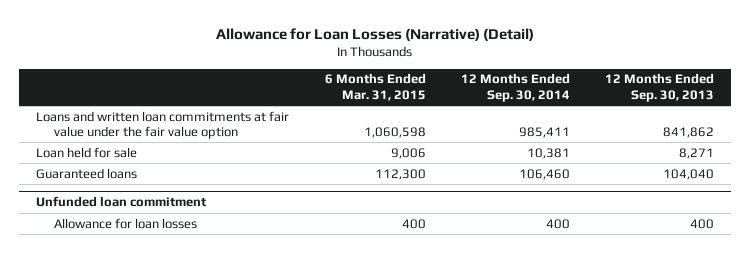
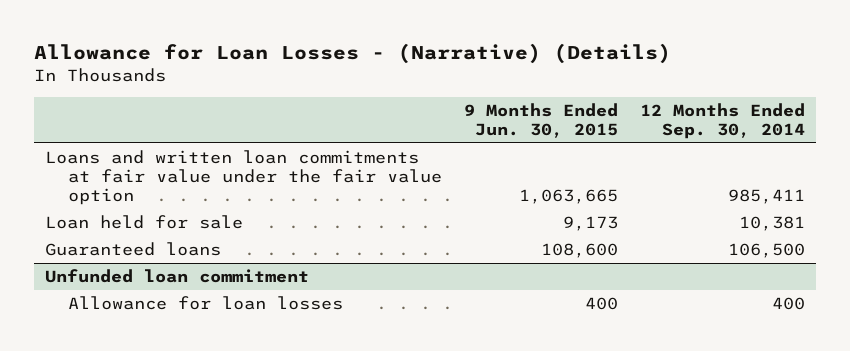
- Allowance for Loan Losses (Narrative) (Detail)
+ Allowance for Loan Losses - (Narrative) (Details)
- | 6 Months Ended Mar. 31, 2015 | 12 Months Ended Sep. 30, 2014 | 12 Months Ended Sep. 30, 2013
+ | 9 Months Ended Jun. 30, 2015 | 12 Months Ended Sep. 30, 2014
- Guaranteed loans | 112,300 | 106,460 | 104,040
+ Guaranteed loans | 108,600 | 106,500

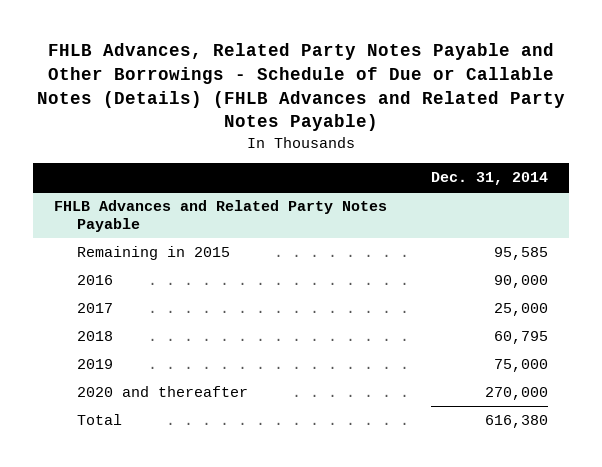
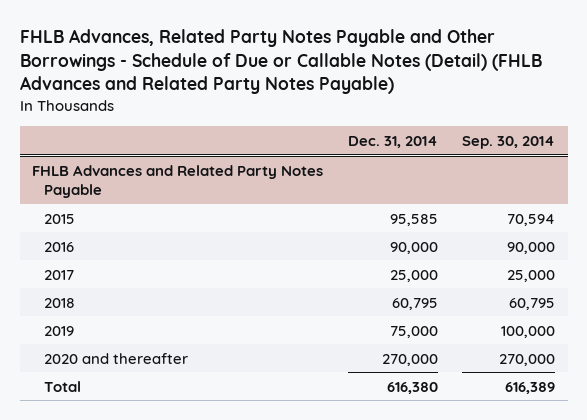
- FHLB Advances, Related Party Notes Payable and Other Borrowings - Schedule of Due or Callable Notes (Details) (FHLB Advances and Related Party Notes Payable)
+ FHLB Advances, Related Party Notes Payable and Other Borrowings - Schedule of Due or Callable Notes (Detail) (FHLB Advances and Related Party Notes Payable)
- | Dec. 31, 2014
+ | Dec. 31, 2014 | Sep. 30, 2014
@ FHLB Advances and Related Party Notes Payable
- Remaining in 2015 | 95,585
+ 2015 | 95,585 | 70,594

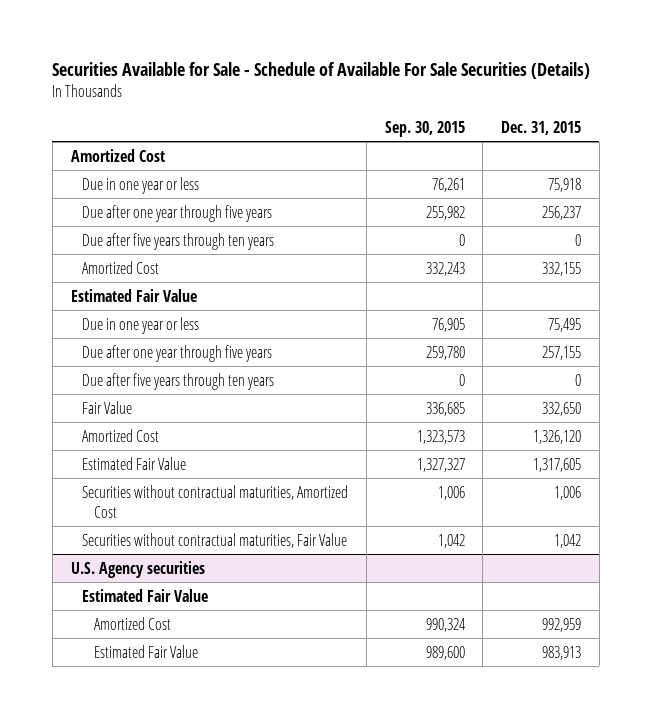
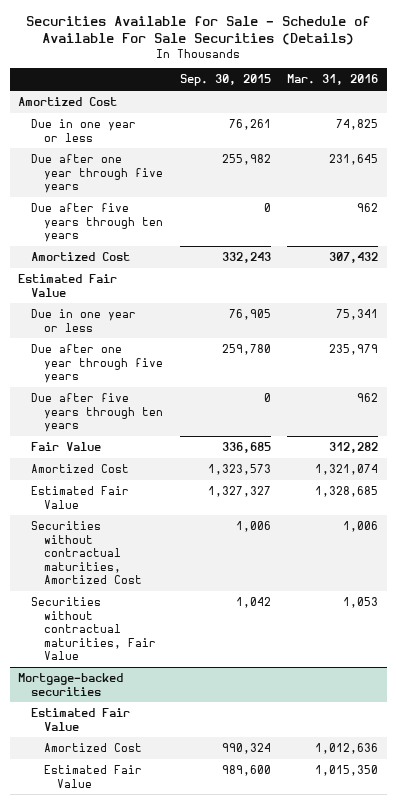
- | Sep. 30, 2015 | Dec. 31, 2015
+ | Sep. 30, 2015 | Mar. 31, 2016
- U.S. Agency securities
+ Mortgage-backed securities

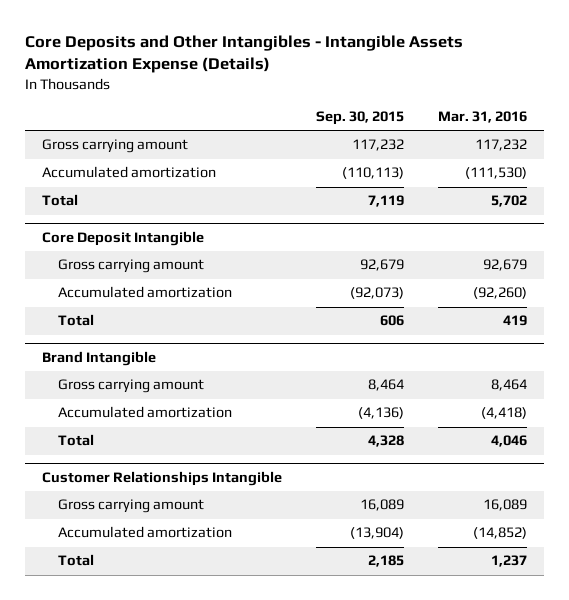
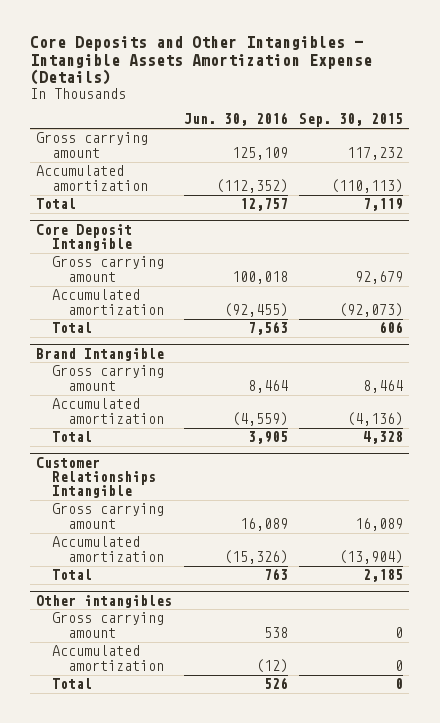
- | Sep. 30, 2015 | Mar. 31, 2016
+ | Jun. 30, 2016 | Sep. 30, 2015
+ Other intangibles
+ Gross carrying amount | 538 | 0
+ Accumulated amortization | (12) | 0
+ Total | 526 | 0

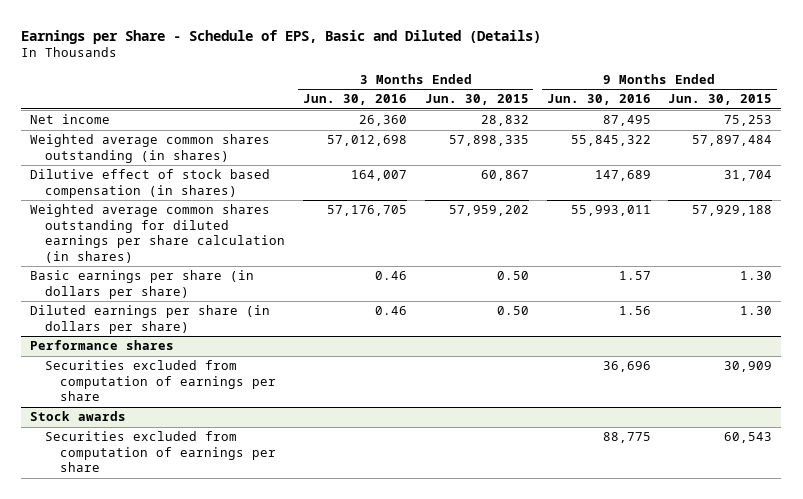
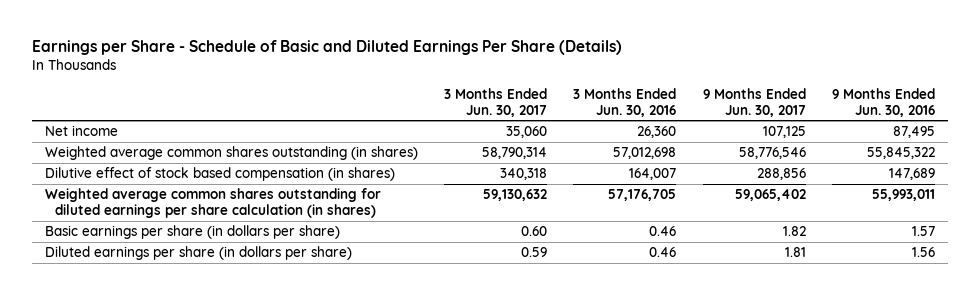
- Earnings per Share - Schedule of EPS, Basic and Diluted (Details)
+ Earnings per Share - Schedule of Basic and Diluted Earnings Per Share (Details)
- | 3 Months Ended Jun. 30, 2016 | 3 Months Ended Jun. 30, 2015 | 9 Months Ended Jun. 30, 2016 | 9 Months Ended Jun. 30, 2015
+ | 3 Months Ended Jun. 30, 2017 | 3 Months Ended Jun. 30, 2016 | 9 Months Ended Jun. 30, 2017 | 9 Months Ended Jun. 30, 2016
- Performance shares
- Securities excluded from computation of earnings per share | | | 36,696 | 30,909
- Stock awards
- Securities excluded from computation of earnings per share | | | 88,775 | 60,543

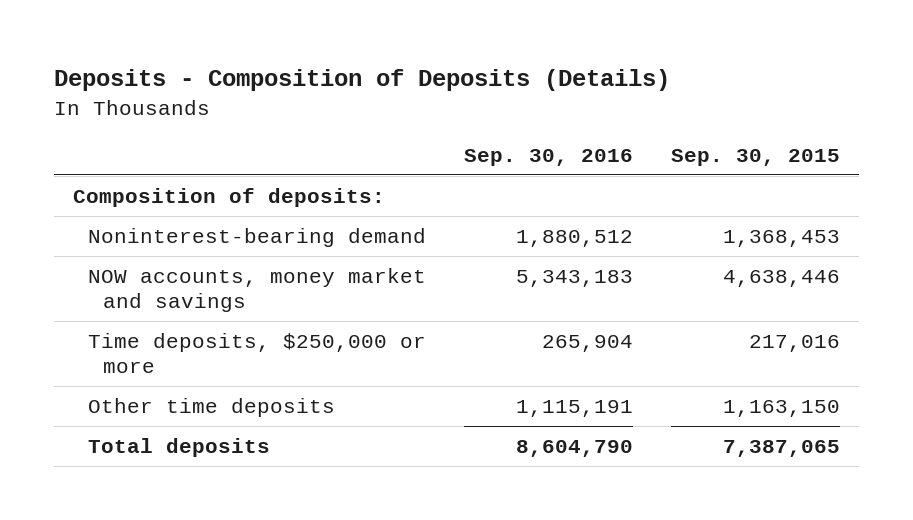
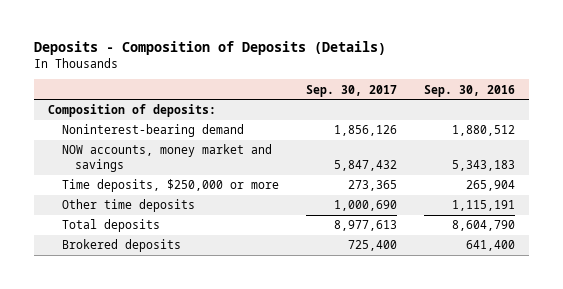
- | Sep. 30, 2016 | Sep. 30, 2015
+ | Sep. 30, 2017 | Sep. 30, 2016
+ Brokered deposits | 725,400 | 641,400

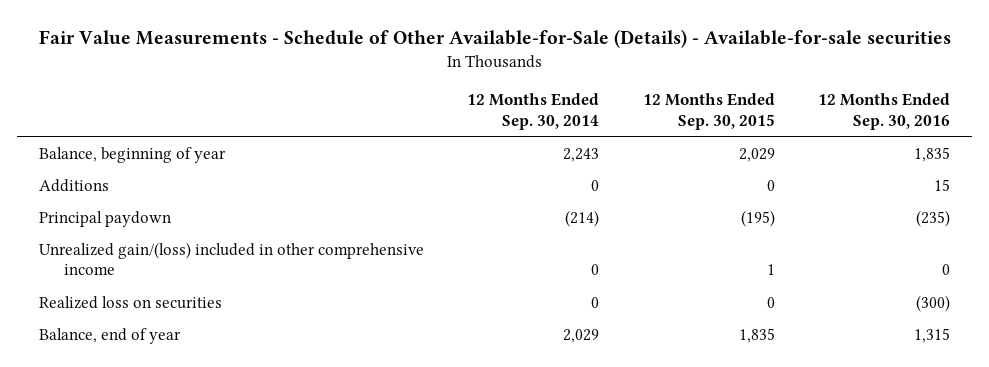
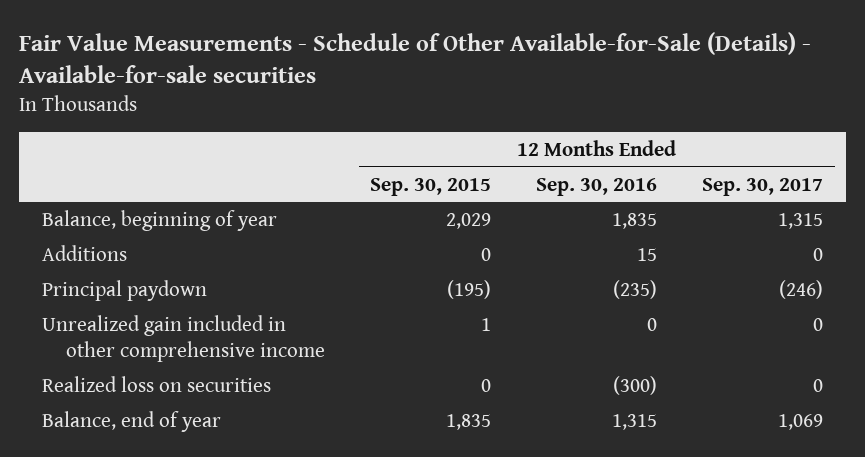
- | 12 Months Ended Sep. 30, 2014 | 12 Months Ended Sep. 30, 2015 | 12 Months Ended Sep. 30, 2016
+ | 12 Months Ended Sep. 30, 2015 | 12 Months Ended Sep. 30, 2016 | 12 Months Ended Sep. 30, 2017
- Unrealized gain/(loss) included in other comprehensive income | 0 | 1 | 0
+ Unrealized gain included in other comprehensive income | 1 | 0 | 0

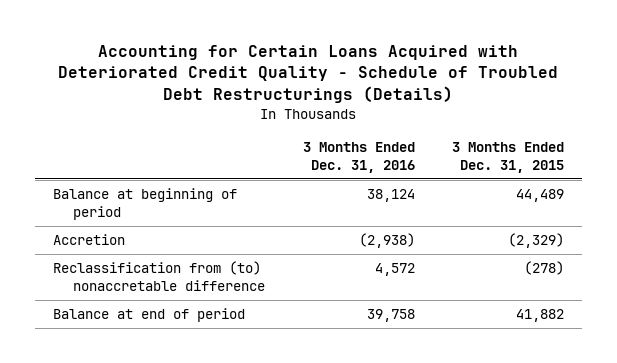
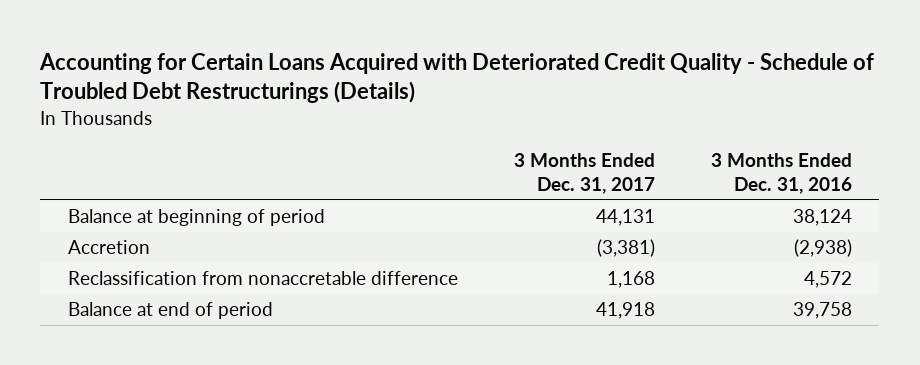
- | 3 Months Ended Dec. 31, 2016 | 3 Months Ended Dec. 31, 2015
+ | 3 Months Ended Dec. 31, 2017 | 3 Months Ended Dec. 31, 2016
- Reclassification from (to) nonaccretable difference | 4,572 | (278)
+ Reclassification from nonaccretable difference | 1,168 | 4,572

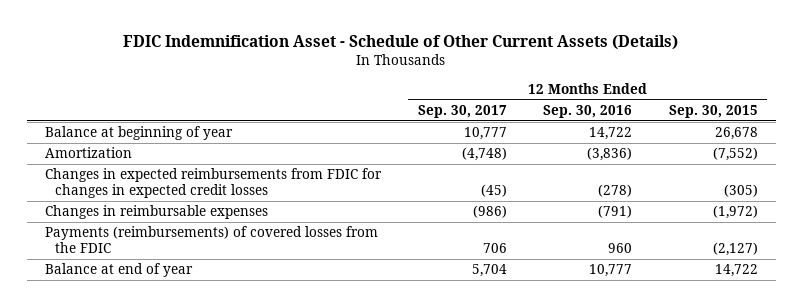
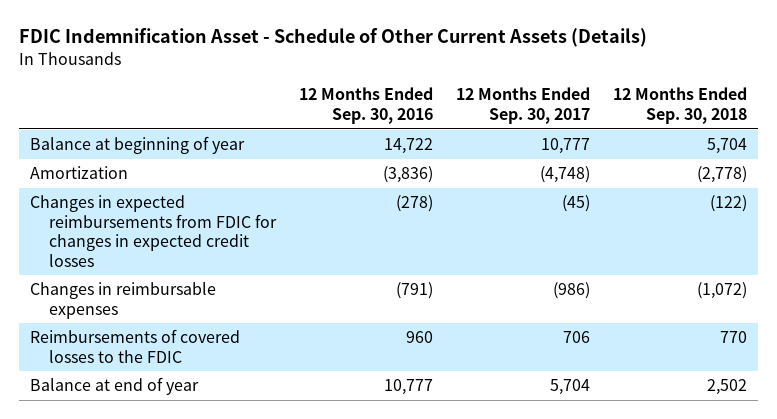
- | 12 Months Ended Sep. 30, 2017 | 12 Months Ended Sep. 30, 2016 | 12 Months Ended Sep. 30, 2015
+ | 12 Months Ended Sep. 30, 2016 | 12 Months Ended Sep. 30, 2017 | 12 Months Ended Sep. 30, 2018
- Payments (reimbursements) of covered losses from the FDIC | 706 | 960 | (2,127)
+ Reimbursements of covered losses to the FDIC | 960 | 706 | 770

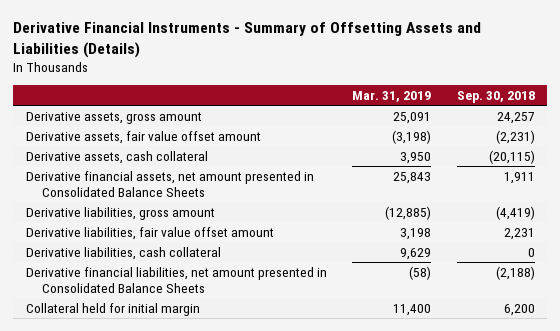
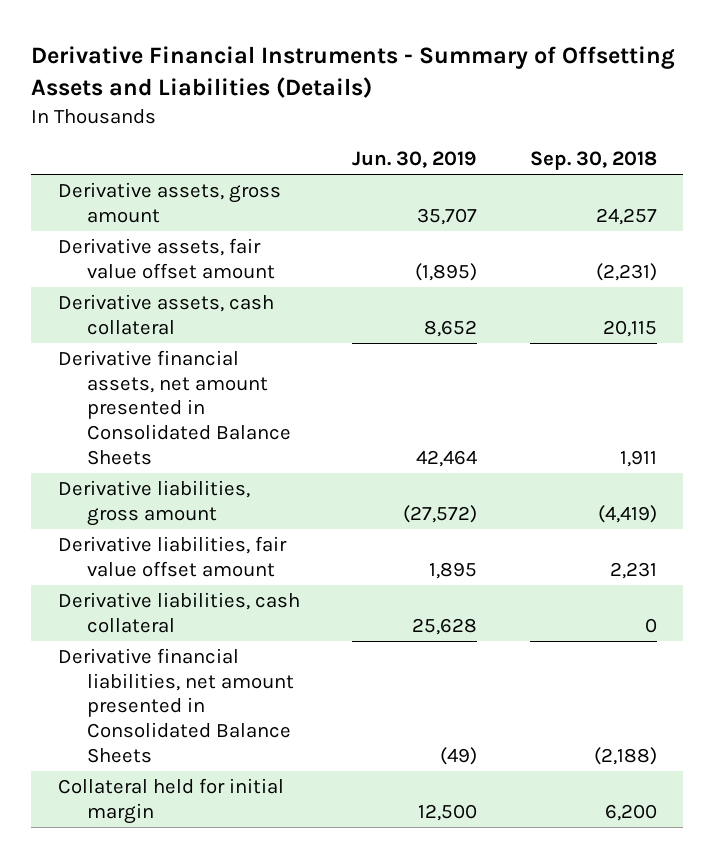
- | Mar. 31, 2019 | Sep. 30, 2018
+ | Jun. 30, 2019 | Sep. 30, 2018
- Derivative assets, cash collateral | 3,950 | (20,115)
+ Derivative assets, cash collateral | 8,652 | 20,115

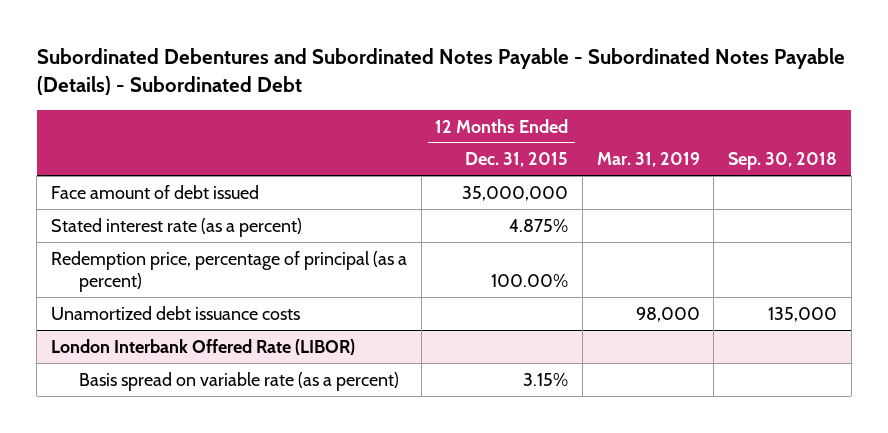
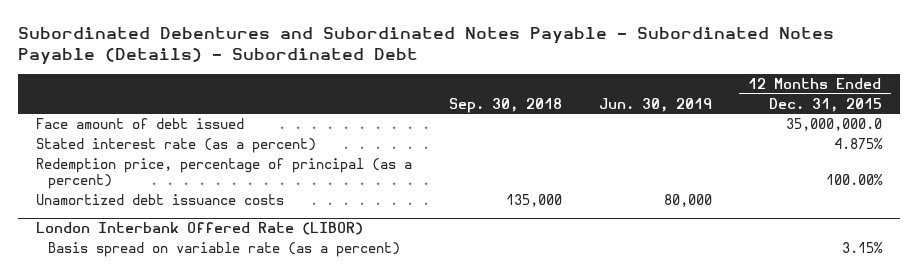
- | 12 Months Ended Dec. 31, 2015 | Mar. 31, 2019 | Sep. 30, 2018
+ | Sep. 30, 2018 | Jun. 30, 2019 | 12 Months Ended Dec. 31, 2015
- Face amount of debt issued | 35,000,000 | |
+ Face amount of debt issued | | | 35,000,000.0

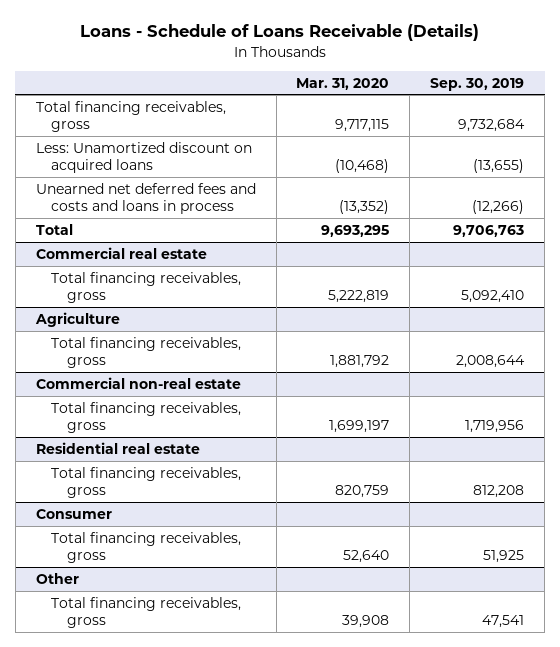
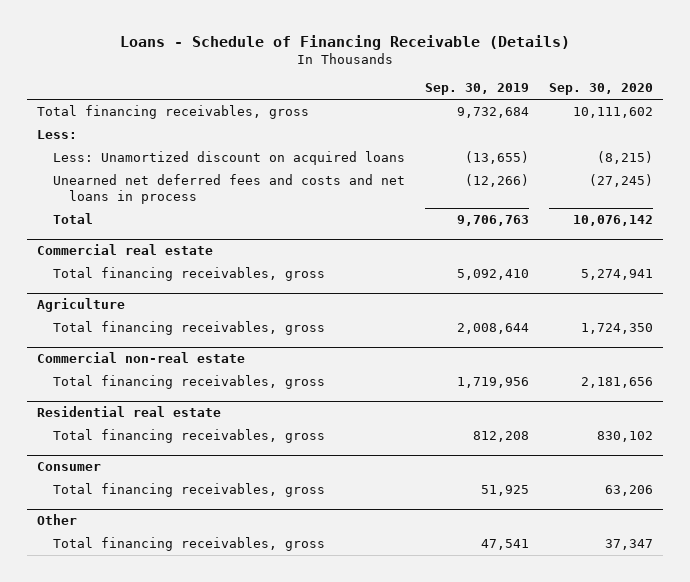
- Loans - Schedule of Loans Receivable (Details)
+ Loans - Schedule of Financing Receivable (Details)
- | Mar. 31, 2020 | Sep. 30, 2019
+ | Sep. 30, 2019 | Sep. 30, 2020
+ Less:
- Unearned net deferred fees and costs and loans in process | (13,352) | (12,266)
+ Unearned net deferred fees and costs and net loans in process | (12,266) | (27,245)

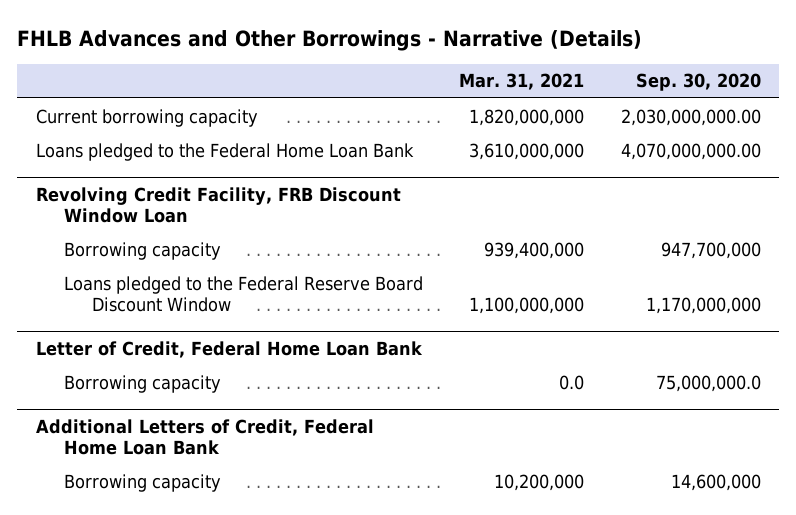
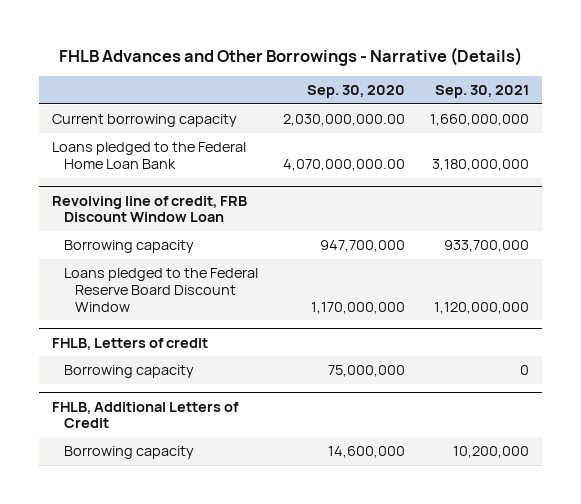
- | Mar. 31, 2021 | Sep. 30, 2020
+ | Sep. 30, 2020 | Sep. 30, 2021
- Revolving Credit Facility, FRB Discount Window Loan
+ Revolving line of credit, FRB Discount Window Loan
- Letter of Credit, Federal Home Loan Bank
- Borrowing capacity | 0.0 | 75,000,000.0
- Additional Letters of Credit, Federal Home Loan Bank
+ FHLB, Letters of credit
+ Borrowing capacity | 75,000,000 | 0
+ FHLB, Additional Letters of Credit

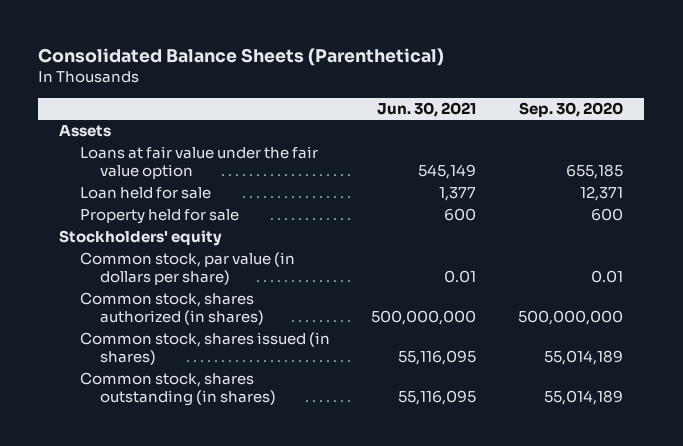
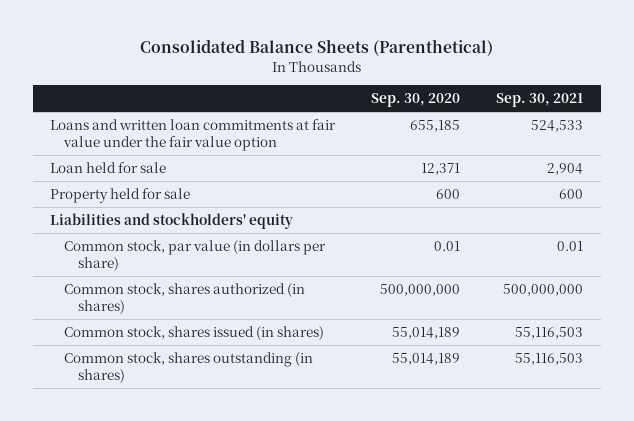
- | Jun. 30, 2021 | Sep. 30, 2020
+ | Sep. 30, 2020 | Sep. 30, 2021
- Assets
- Loans at fair value under the fair value option | 545,149 | 655,185
+ Loans and written loan commitments at fair value under the fair value option | 655,185 | 524,533
- Stockholders' equity
+ Liabilities and stockholders' equity

